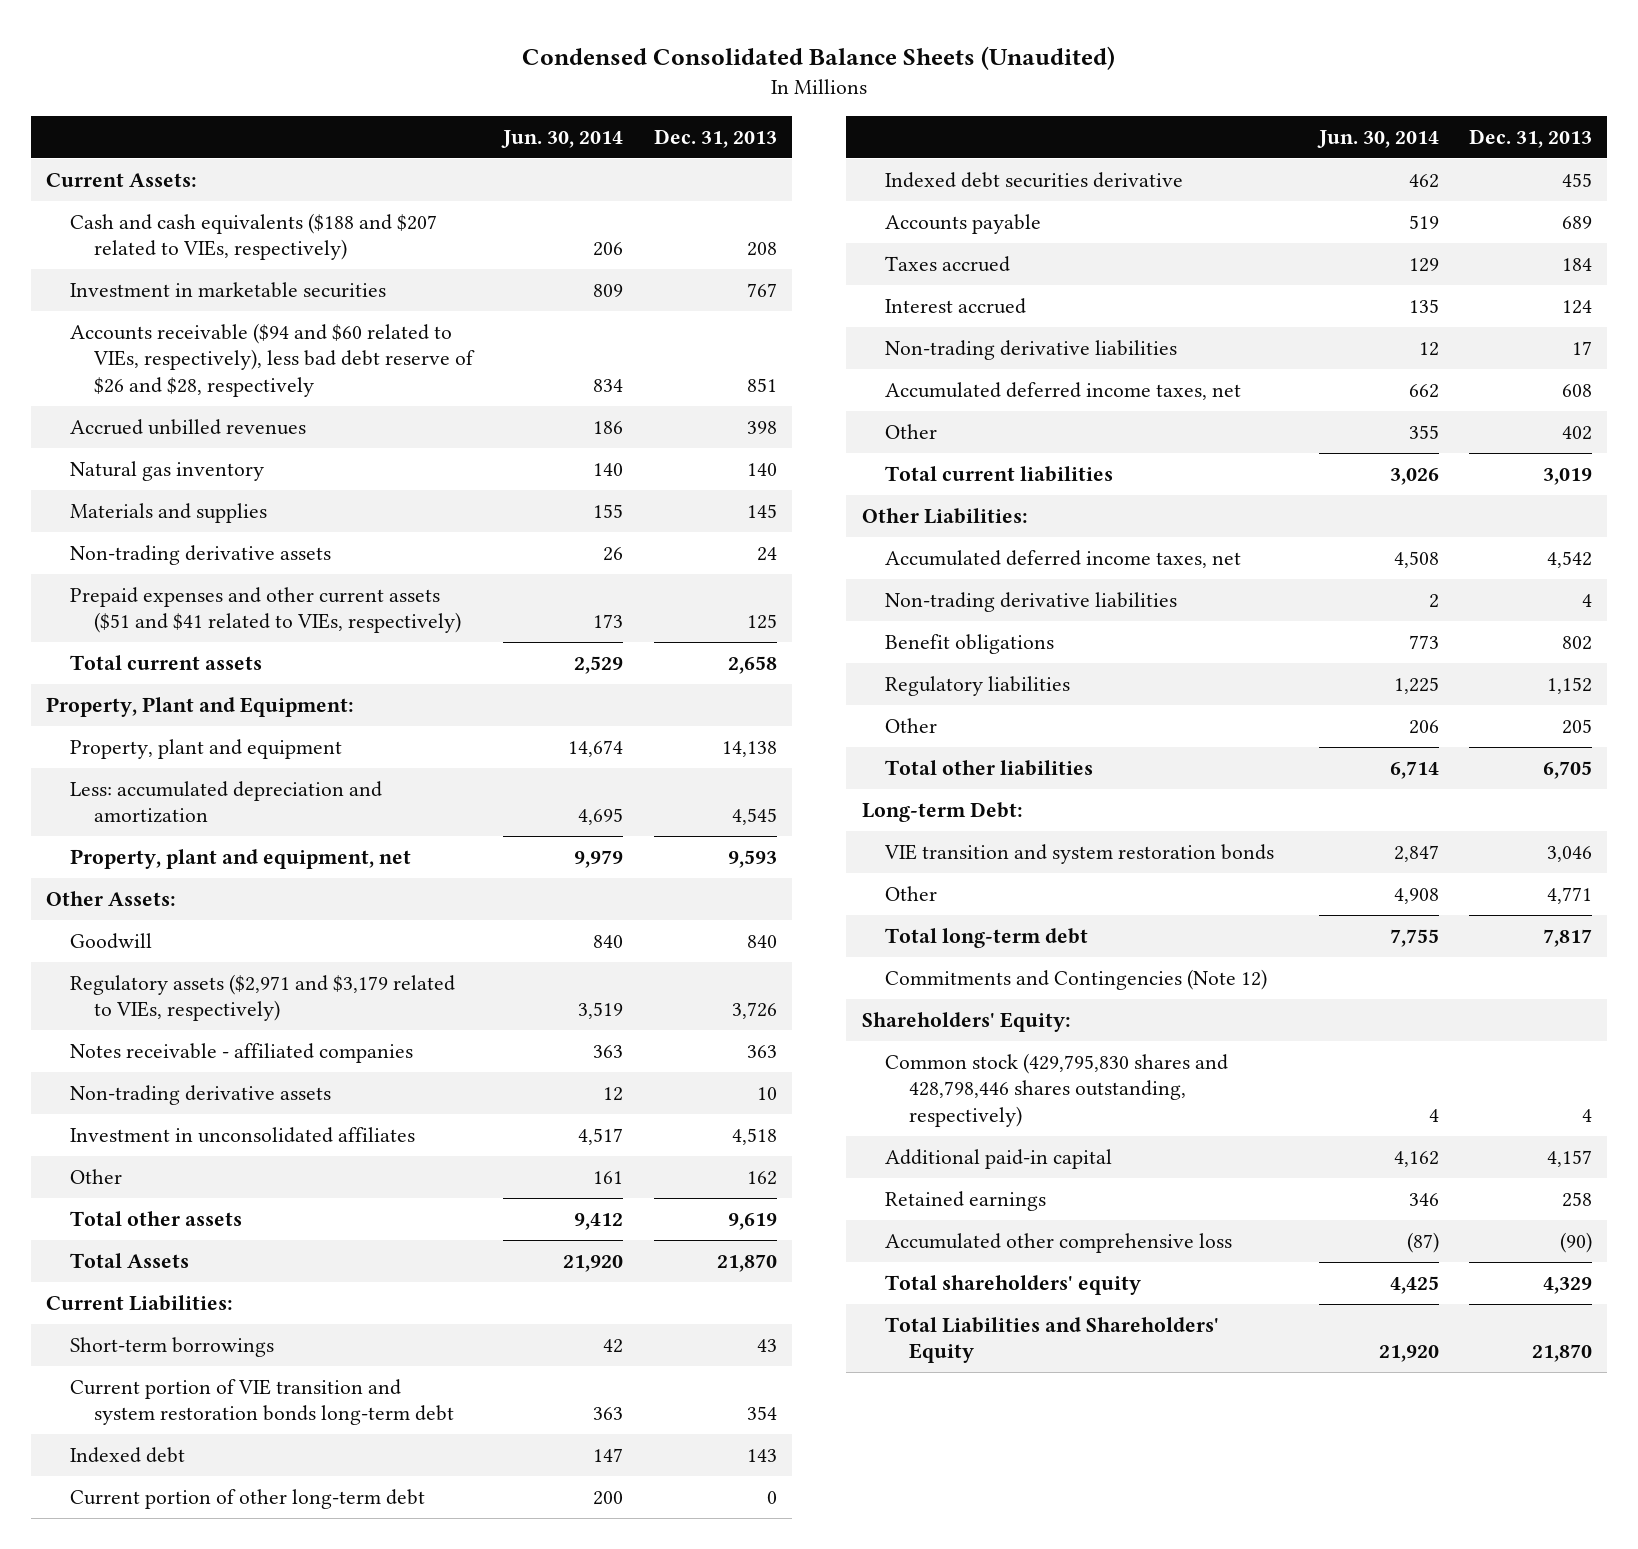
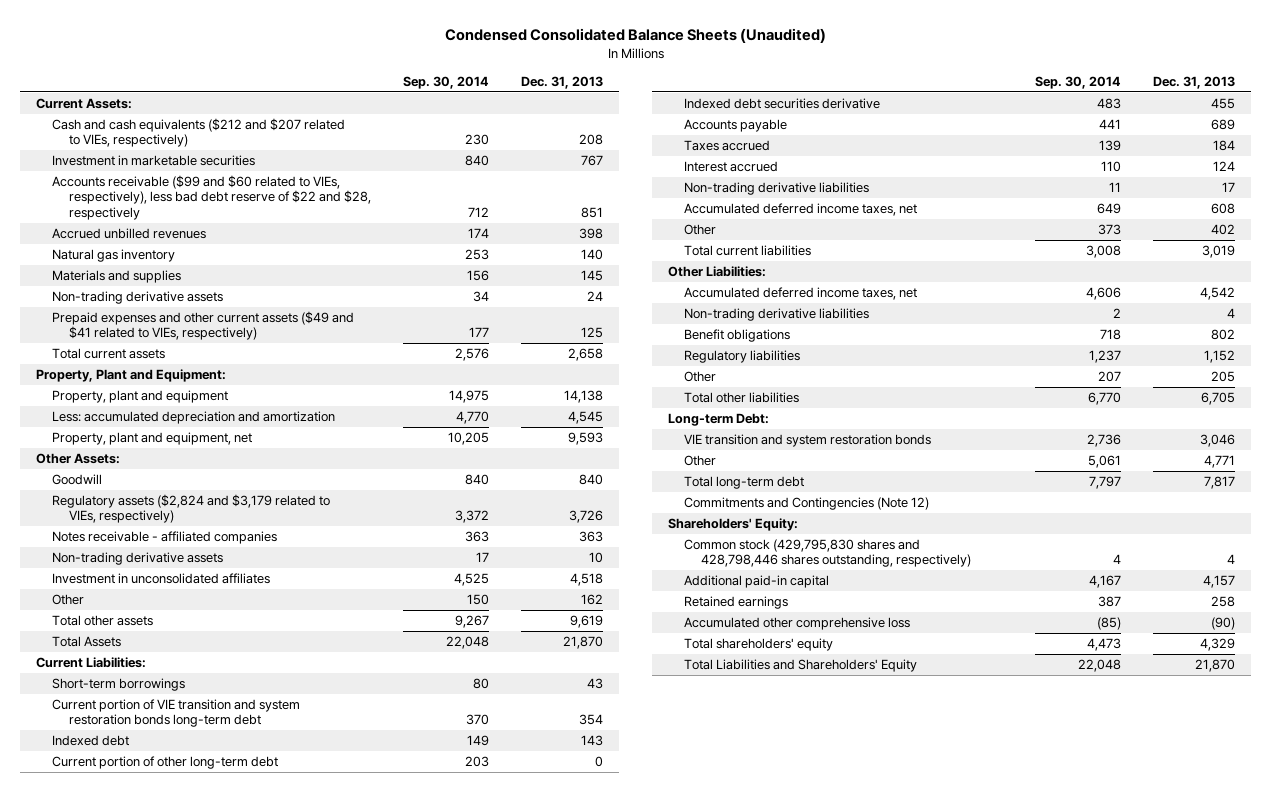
- | Jun. 30, 2014 | Dec. 31, 2013
+ | Sep. 30, 2014 | Dec. 31, 2013
- Cash and cash equivalents ($188 and $207 related to VIEs, respectively) | 206 | 208
+ Cash and cash equivalents ($212 and $207 related to VIEs, respectively) | 230 | 208
- Accounts receivable ($94 and $60 related to VIEs, respectively), less bad debt reserve of $26 and $28, respectively | 834 | 851
+ Accounts receivable ($99 and $60 related to VIEs, respectively), less bad debt reserve of $22 and $28, respectively | 712 | 851
- Prepaid expenses and other current assets ($51 and $41 related to VIEs, respectively) | 173 | 125
+ Prepaid expenses and other current assets ($49 and $41 related to VIEs, respectively) | 177 | 125
- Regulatory assets ($2,971 and $3,179 related to VIEs, respectively) | 3,519 | 3,726
+ Regulatory assets ($2,824 and $3,179 related to VIEs, respectively) | 3,372 | 3,726

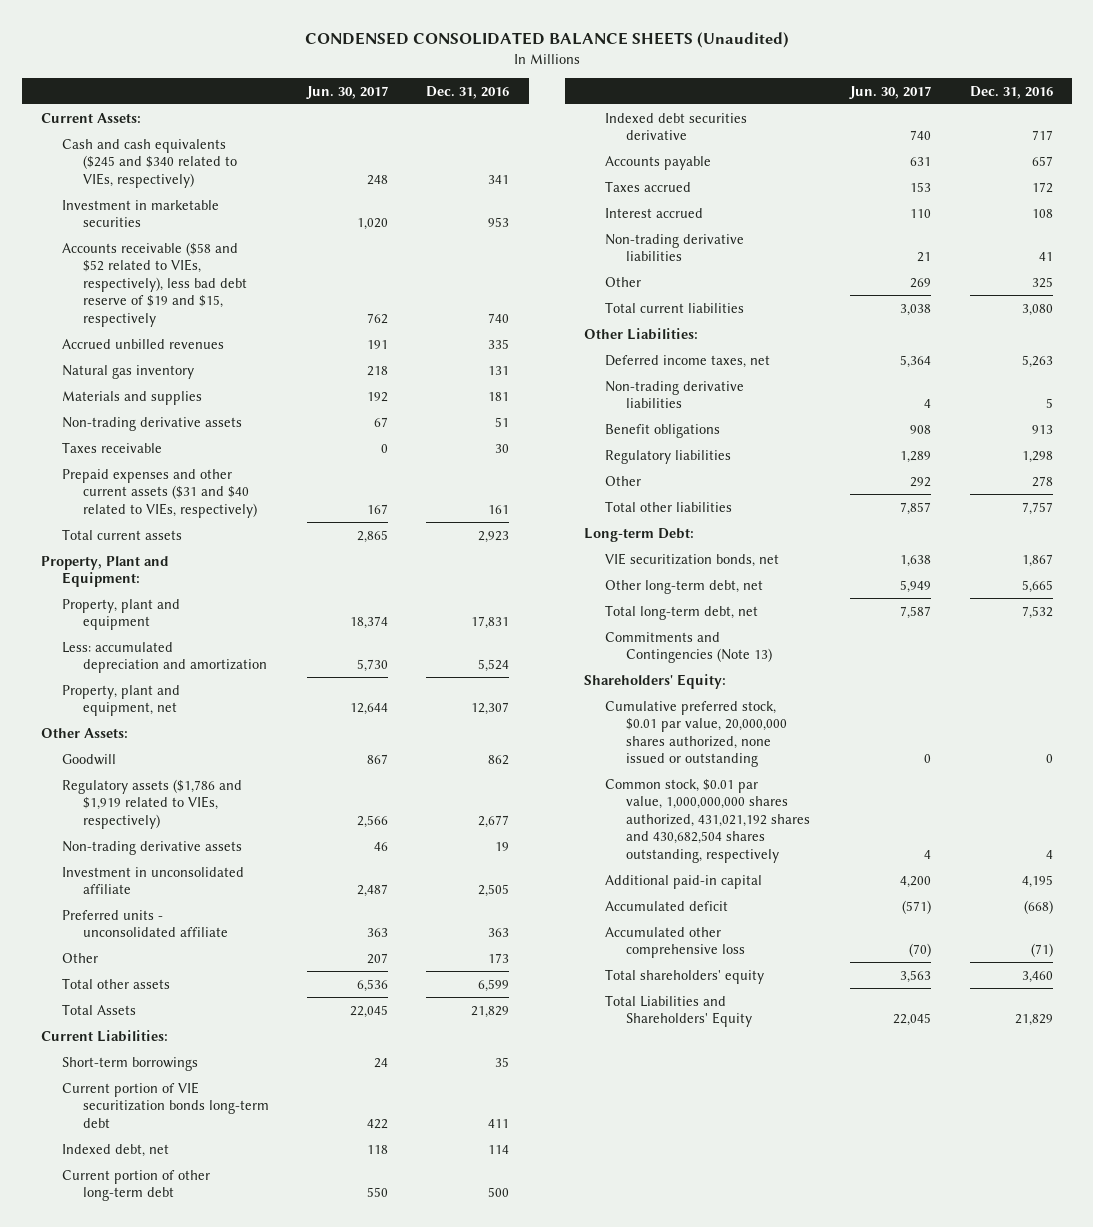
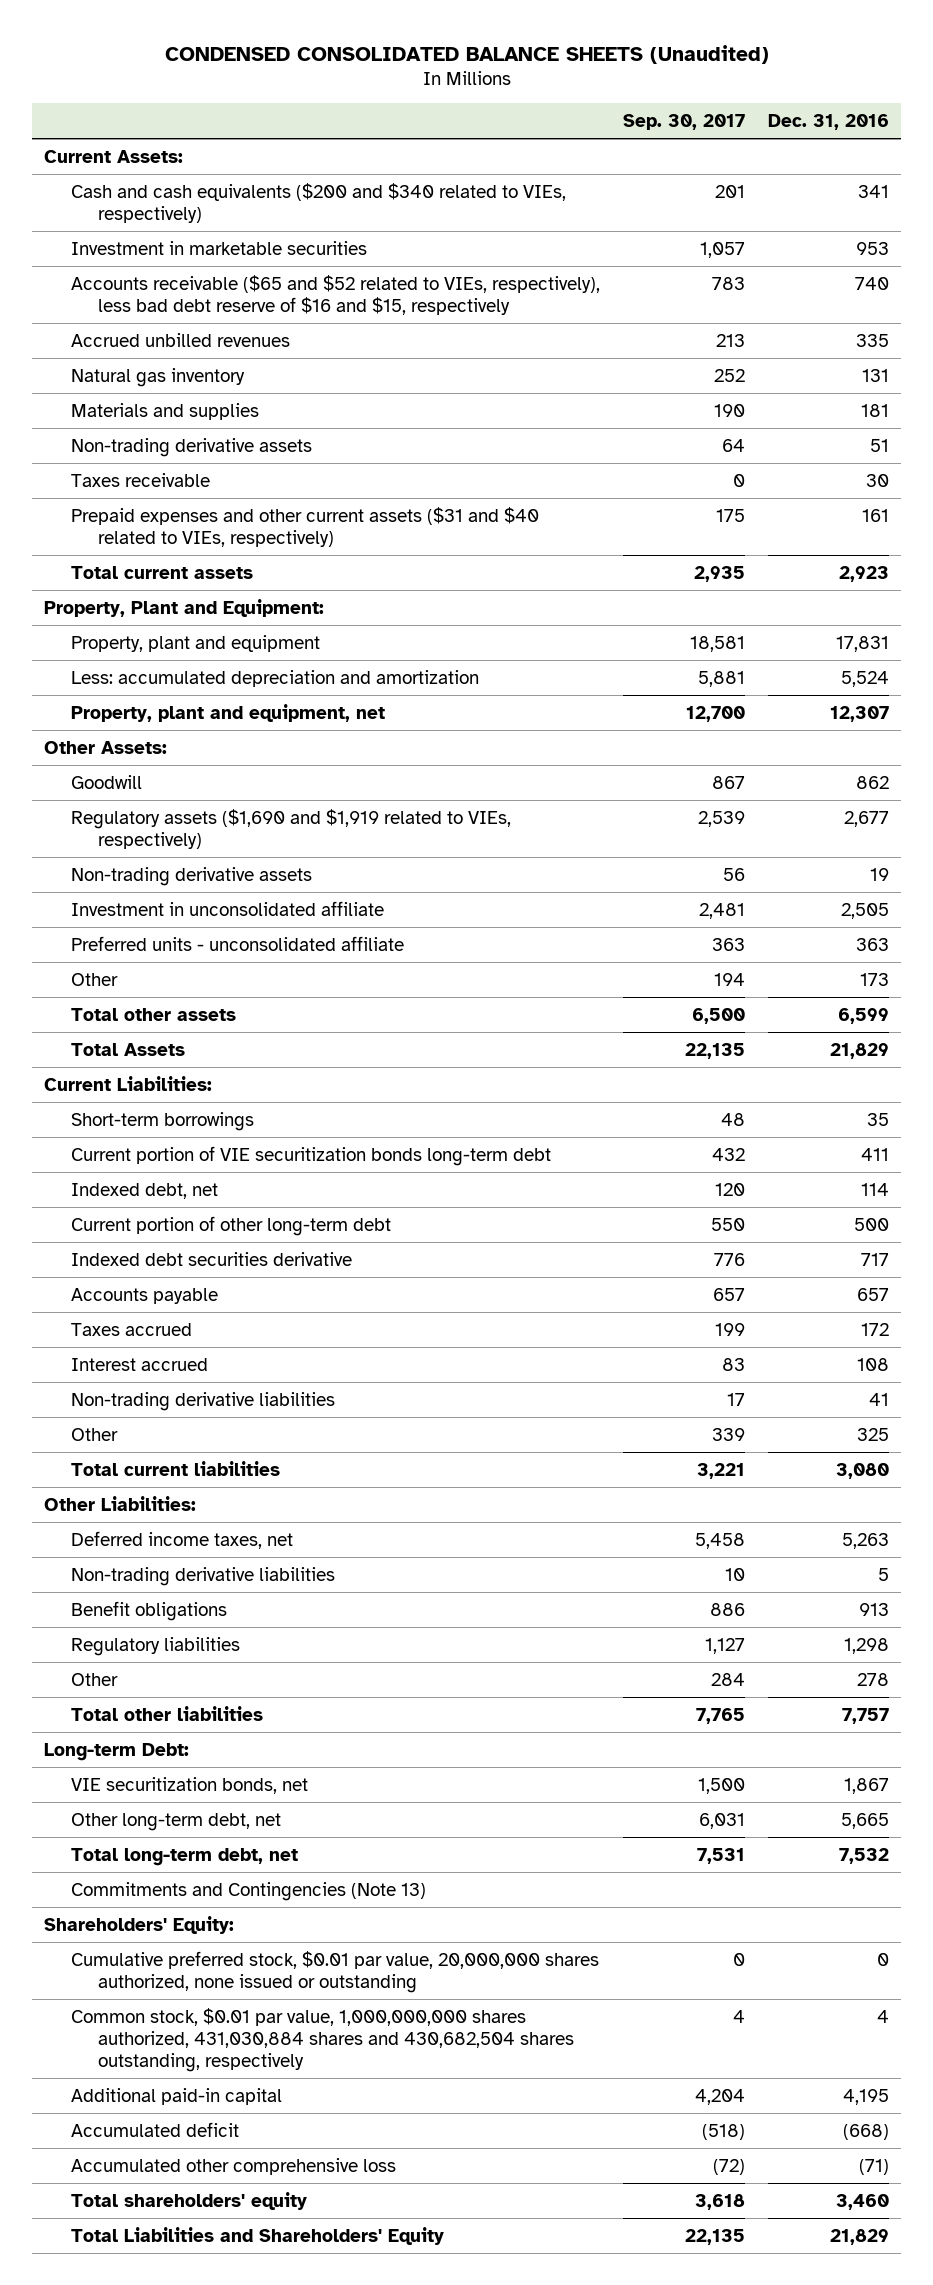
- | Jun. 30, 2017 | Dec. 31, 2016
+ | Sep. 30, 2017 | Dec. 31, 2016
- Cash and cash equivalents ($245 and $340 related to VIEs, respectively) | 248 | 341
+ Cash and cash equivalents ($200 and $340 related to VIEs, respectively) | 201 | 341
- Accounts receivable ($58 and $52 related to VIEs, respectively), less bad debt reserve of $19 and $15, respectively | 762 | 740
+ Accounts receivable ($65 and $52 related to VIEs, respectively), less bad debt reserve of $16 and $15, respectively | 783 | 740
- Regulatory assets ($1,786 and $1,919 related to VIEs, respectively) | 2,566 | 2,677
+ Regulatory assets ($1,690 and $1,919 related to VIEs, respectively) | 2,539 | 2,677
- Common stock, $0.01 par value, 1,000,000,000 shares authorized, 431,021,192 shares and 430,682,504 shares outstanding, respectively | 4 | 4
+ Common stock, $0.01 par value, 1,000,000,000 shares authorized, 431,030,884 shares and 430,682,504 shares outstanding, respectively | 4 | 4

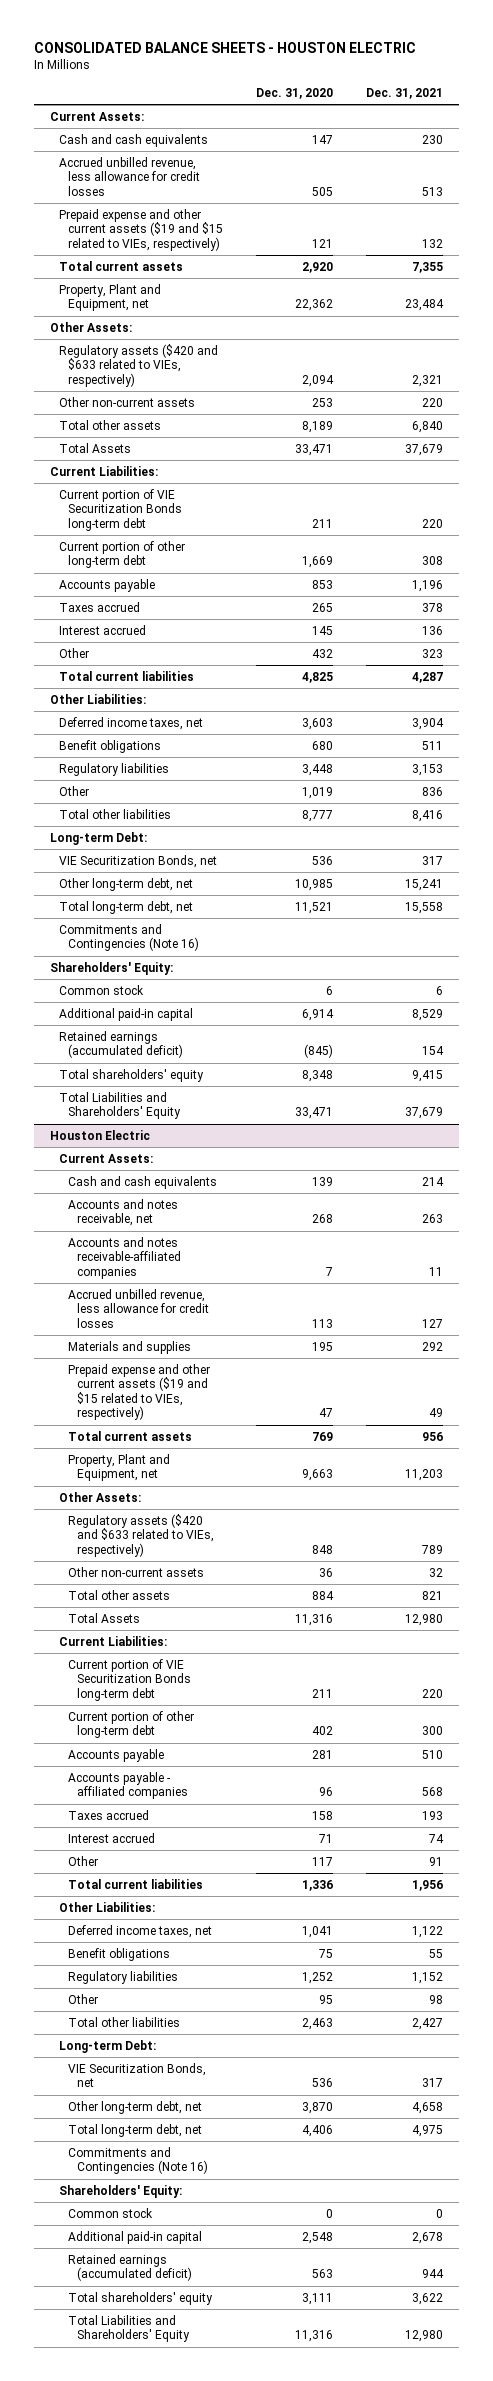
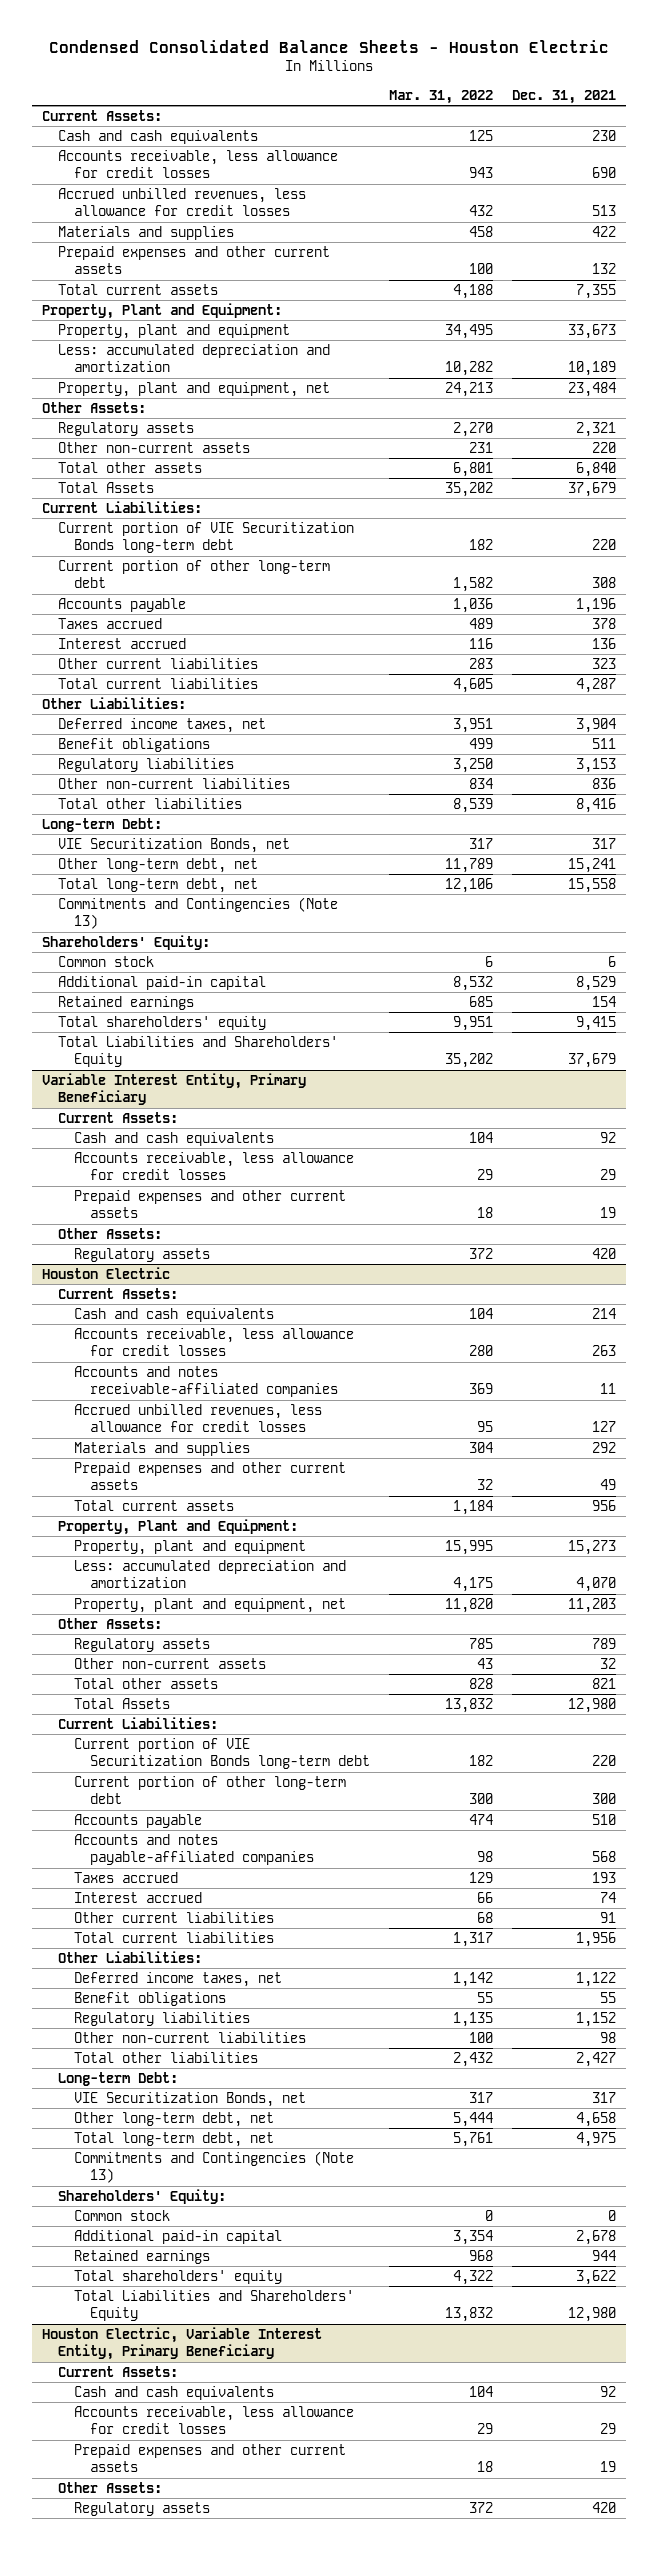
- CONSOLIDATED BALANCE SHEETS - HOUSTON ELECTRIC
+ Condensed Consolidated Balance Sheets - Houston Electric
- | Dec. 31, 2020 | Dec. 31, 2021
+ | Mar. 31, 2022 | Dec. 31, 2021
- Accrued unbilled revenue, less allowance for credit losses | 505 | 513
- Prepaid expense and other current assets ($19 and $15 related to VIEs, respectively) | 121 | 132
+ Accounts receivable, less allowance for credit losses | 943 | 690
+ Accrued unbilled revenues, less allowance for credit losses | 432 | 513
+ Materials and supplies | 458 | 422
+ Prepaid expenses and other current assets | 100 | 132
- Property, Plant and Equipment, net | 22,362 | 23,484
+ Property, Plant and Equipment:
+ Property, plant and equipment | 34,495 | 33,673
+ Less: accumulated depreciation and amortization | 10,282 | 10,189
+ Property, plant and equipment, net | 24,213 | 23,484
- Regulatory assets ($420 and $633 related to VIEs, respectively) | 2,094 | 2,321
+ Regulatory assets | 2,270 | 2,321
- Other | 432 | 323
+ Other current liabilities | 283 | 323
- Other | 1,019 | 836
+ Other non-current liabilities | 834 | 836
- Commitments and Contingencies (Note 16)
+ Commitments and Contingencies (Note 13)
- Retained earnings (accumulated deficit) | (845) | 154
+ Retained earnings | 685 | 154
+ Variable Interest Entity, Primary Beneficiary
+ Current Assets:
+ Cash and cash equivalents | 104 | 92
+ Accounts receivable, less allowance for credit losses | 29 | 29
+ Prepaid expenses and other current assets | 18 | 19
+ Other Assets:
+ Regulatory assets | 372 | 420
@ Houston Electric
- Accounts and notes receivable, net | 268 | 263
+ Accounts receivable, less allowance for credit losses | 280 | 263
- Accrued unbilled revenue, less allowance for credit losses | 113 | 127
+ Accrued unbilled revenues, less allowance for credit losses | 95 | 127
- Prepaid expense and other current assets ($19 and $15 related to VIEs, respectively) | 47 | 49
+ Prepaid expenses and other current assets | 32 | 49
- Property, Plant and Equipment, net | 9,663 | 11,203
+ Property, Plant and Equipment:
+ Property, plant and equipment | 15,995 | 15,273
+ Less: accumulated depreciation and amortization | 4,175 | 4,070
+ Property, plant and equipment, net | 11,820 | 11,203
- Regulatory assets ($420 and $633 related to VIEs, respectively) | 848 | 789
+ Regulatory assets | 785 | 789
- Accounts payable - affiliated companies | 96 | 568
+ Accounts and notes payable-affiliated companies | 98 | 568
- Other | 117 | 91
+ Other current liabilities | 68 | 91
- Other | 95 | 98
+ Other non-current liabilities | 100 | 98
- Commitments and Contingencies (Note 16)
+ Commitments and Contingencies (Note 13)
- Retained earnings (accumulated deficit) | 563 | 944
+ Retained earnings | 968 | 944
+ Houston Electric, Variable Interest Entity, Primary Beneficiary
+ Current Assets:
+ Cash and cash equivalents | 104 | 92
+ Accounts receivable, less allowance for credit losses | 29 | 29
+ Prepaid expenses and other current assets | 18 | 19
+ Other Assets:
+ Regulatory assets | 372 | 420

